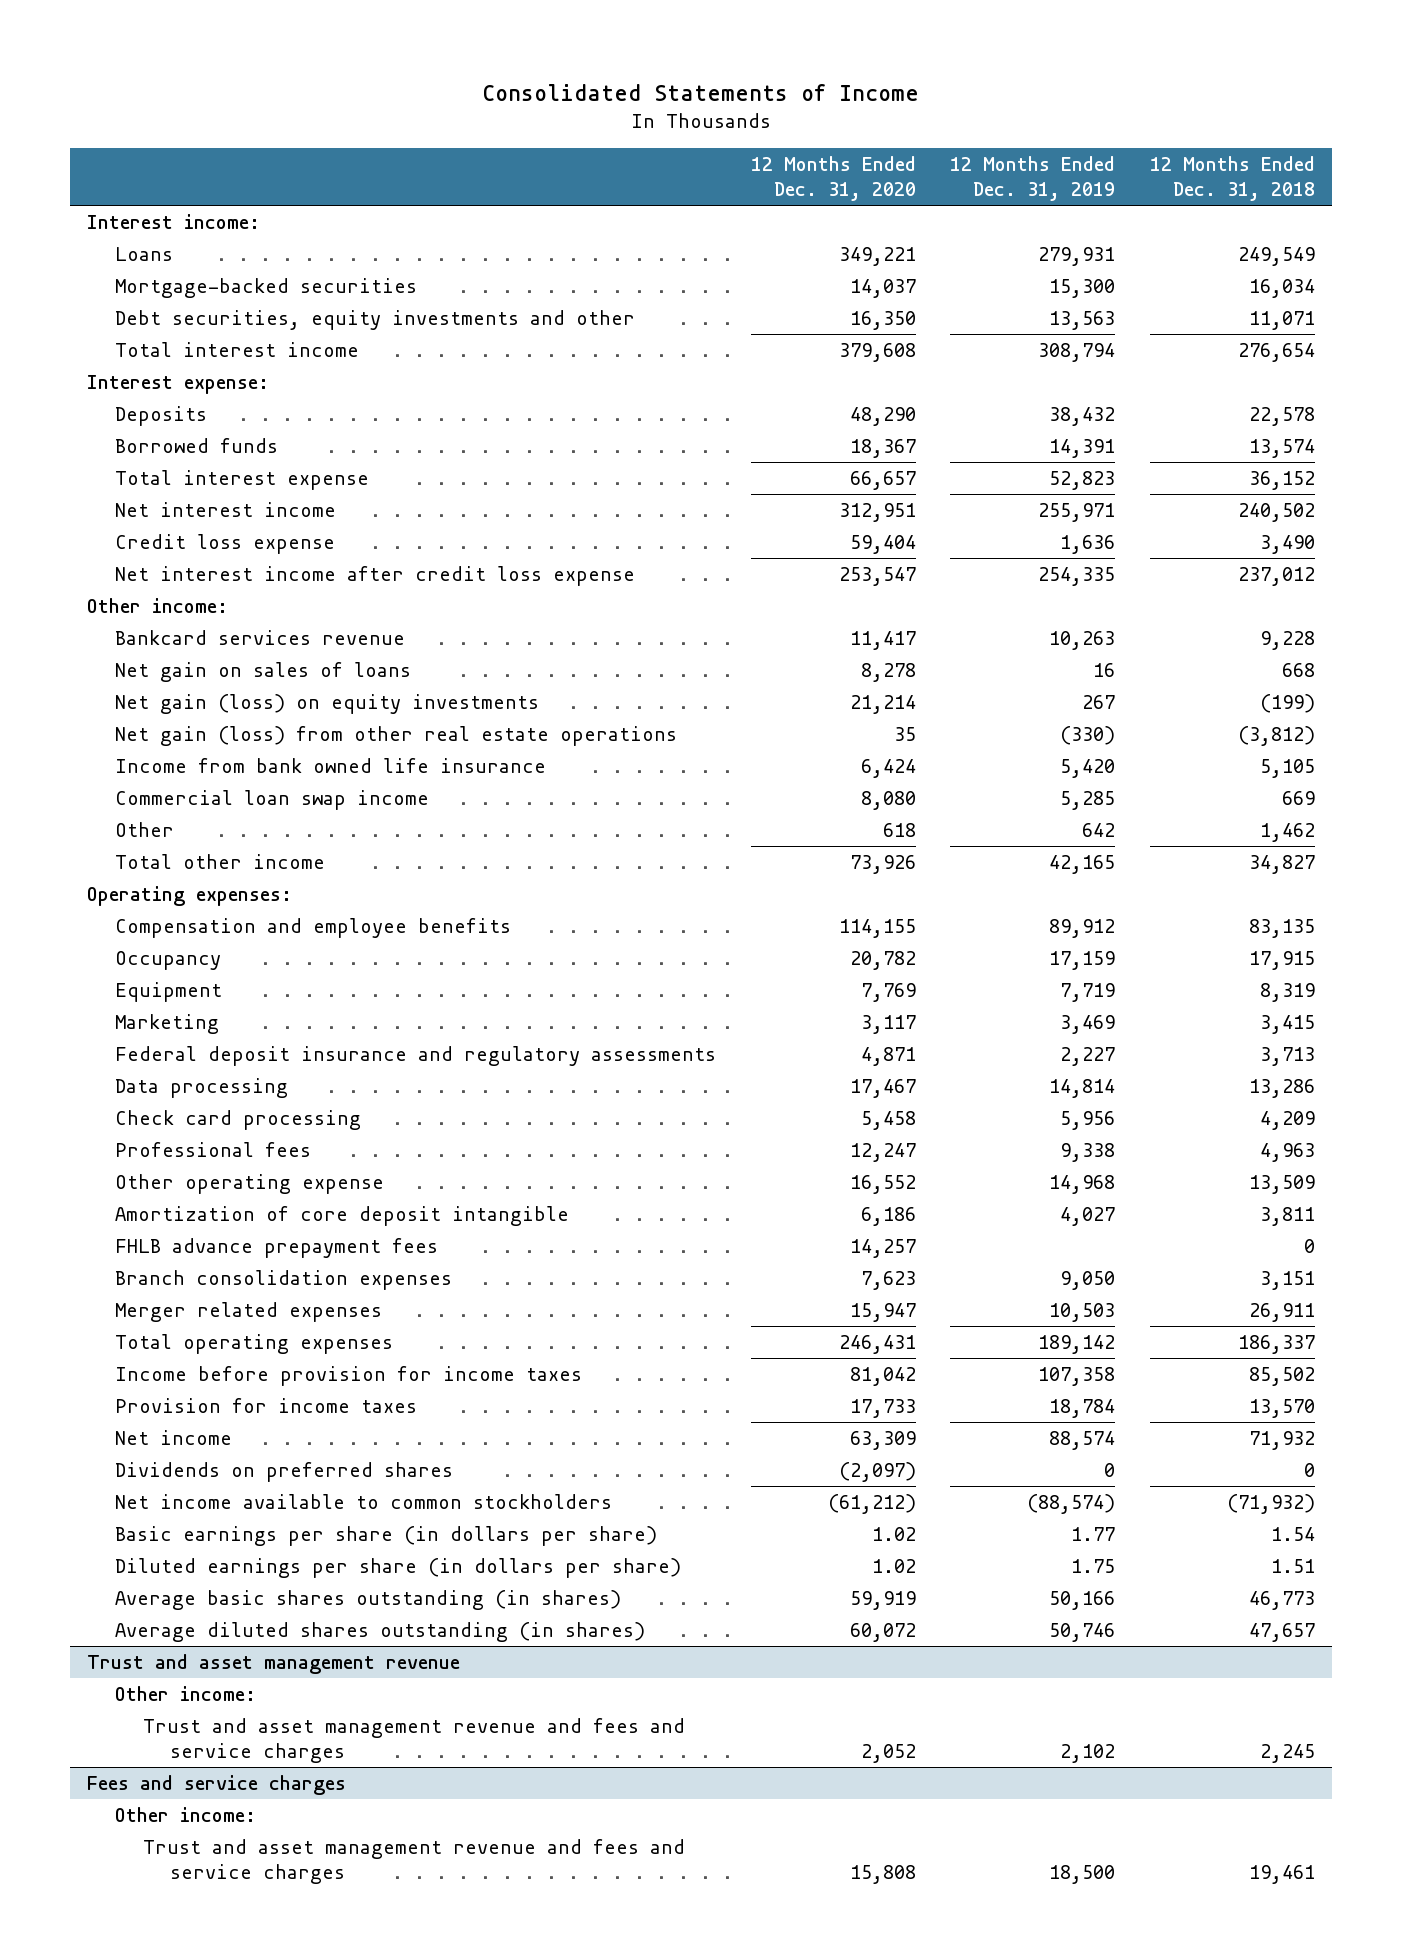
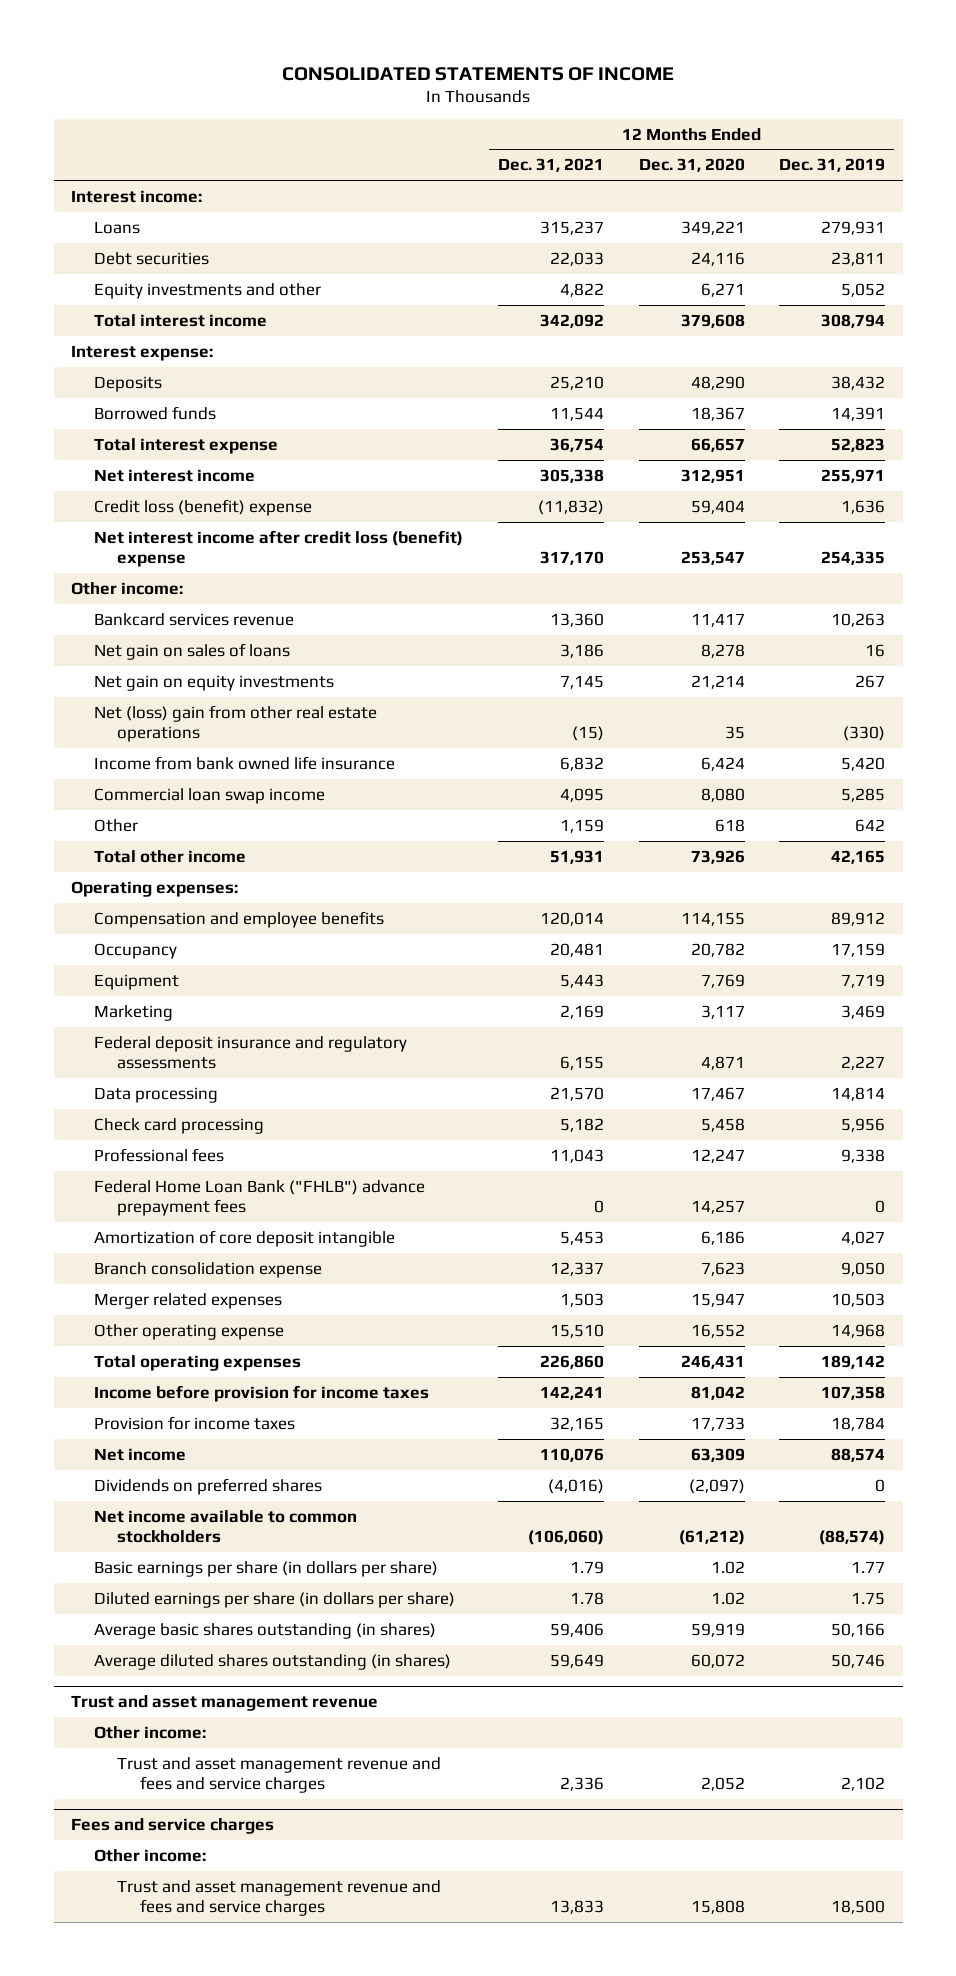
- Consolidated Statements of Income
+ CONSOLIDATED STATEMENTS OF INCOME
- | 12 Months Ended Dec. 31, 2020 | 12 Months Ended Dec. 31, 2019 | 12 Months Ended Dec. 31, 2018
+ | 12 Months Ended Dec. 31, 2021 | 12 Months Ended Dec. 31, 2020 | 12 Months Ended Dec. 31, 2019
- Mortgage-backed securities | 14,037 | 15,300 | 16,034
- Debt securities, equity investments and other | 16,350 | 13,563 | 11,071
+ Debt securities | 22,033 | 24,116 | 23,811
+ Equity investments and other | 4,822 | 6,271 | 5,052
- Credit loss expense | 59,404 | 1,636 | 3,490
- Net interest income after credit loss expense | 253,547 | 254,335 | 237,012
+ Credit loss (benefit) expense | (11,832) | 59,404 | 1,636
+ Net interest income after credit loss (benefit) expense | 317,170 | 253,547 | 254,335
- Net gain (loss) on equity investments | 21,214 | 267 | (199)
- Net gain (loss) from other real estate operations | 35 | (330) | (3,812)
+ Net gain on equity investments | 7,145 | 21,214 | 267
+ Net (loss) gain from other real estate operations | (15) | 35 | (330)
+ Federal Home Loan Bank ("FHLB") advance prepayment fees | 0 | 14,257 | 0
- FHLB advance prepayment fees | 14,257 | | 0
- Branch consolidation expenses | 7,623 | 9,050 | 3,151
+ Branch consolidation expense | 12,337 | 7,623 | 9,050
moved down: Other operating expense | 15,510 | 16,552 | 14,968

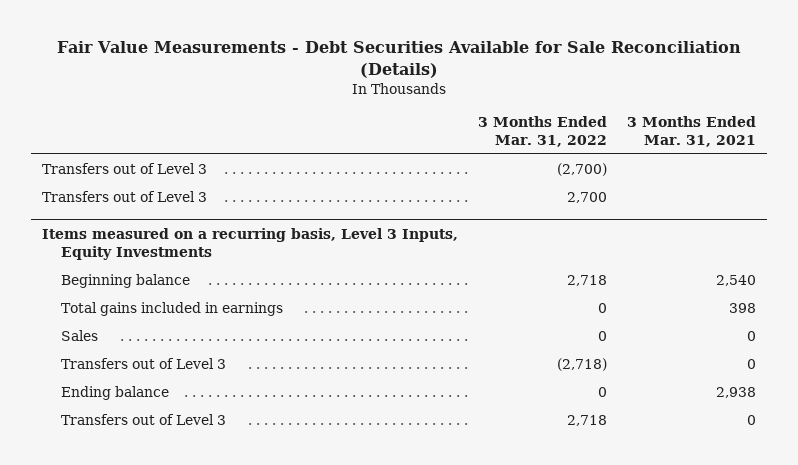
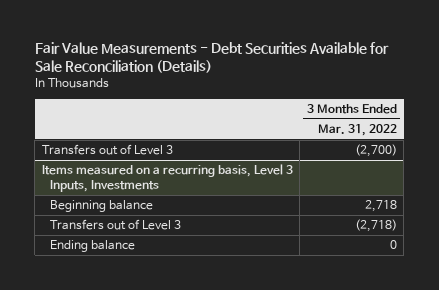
- | 3 Months Ended Mar. 31, 2022 | 3 Months Ended Mar. 31, 2021
+ | 3 Months Ended Mar. 31, 2022
- Transfers out of Level 3 | 2,700 |
- Items measured on a recurring basis, Level 3 Inputs, Equity Investments
+ Items measured on a recurring basis, Level 3 Inputs, Investments
- Total gains included in earnings | 0 | 398
- Sales | 0 | 0
- Transfers out of Level 3 | 2,718 | 0

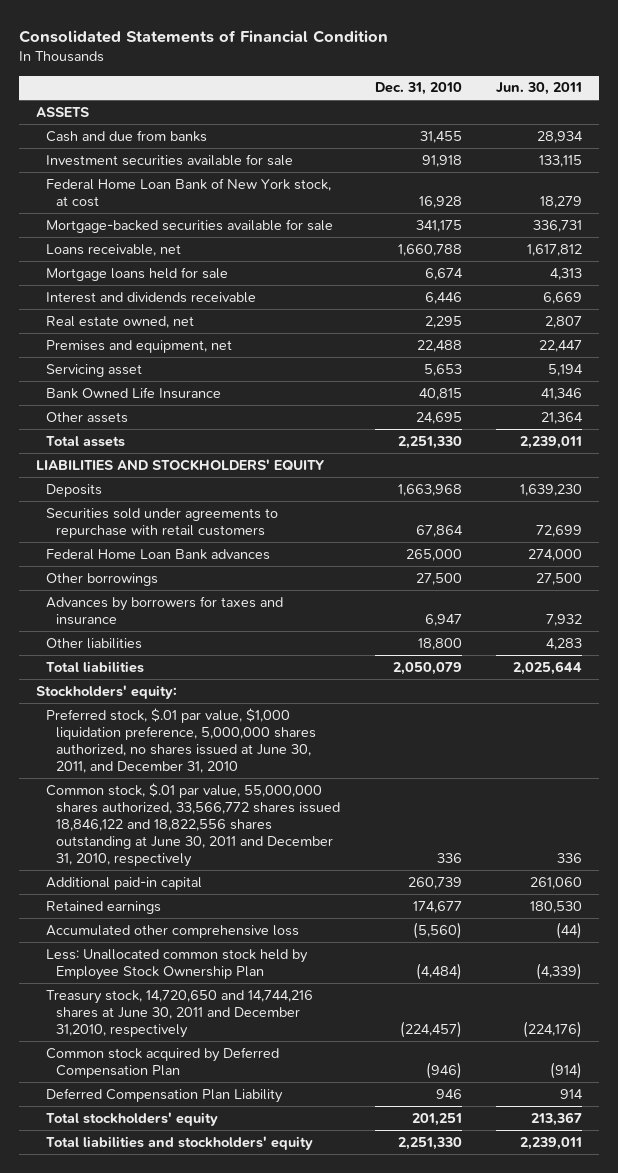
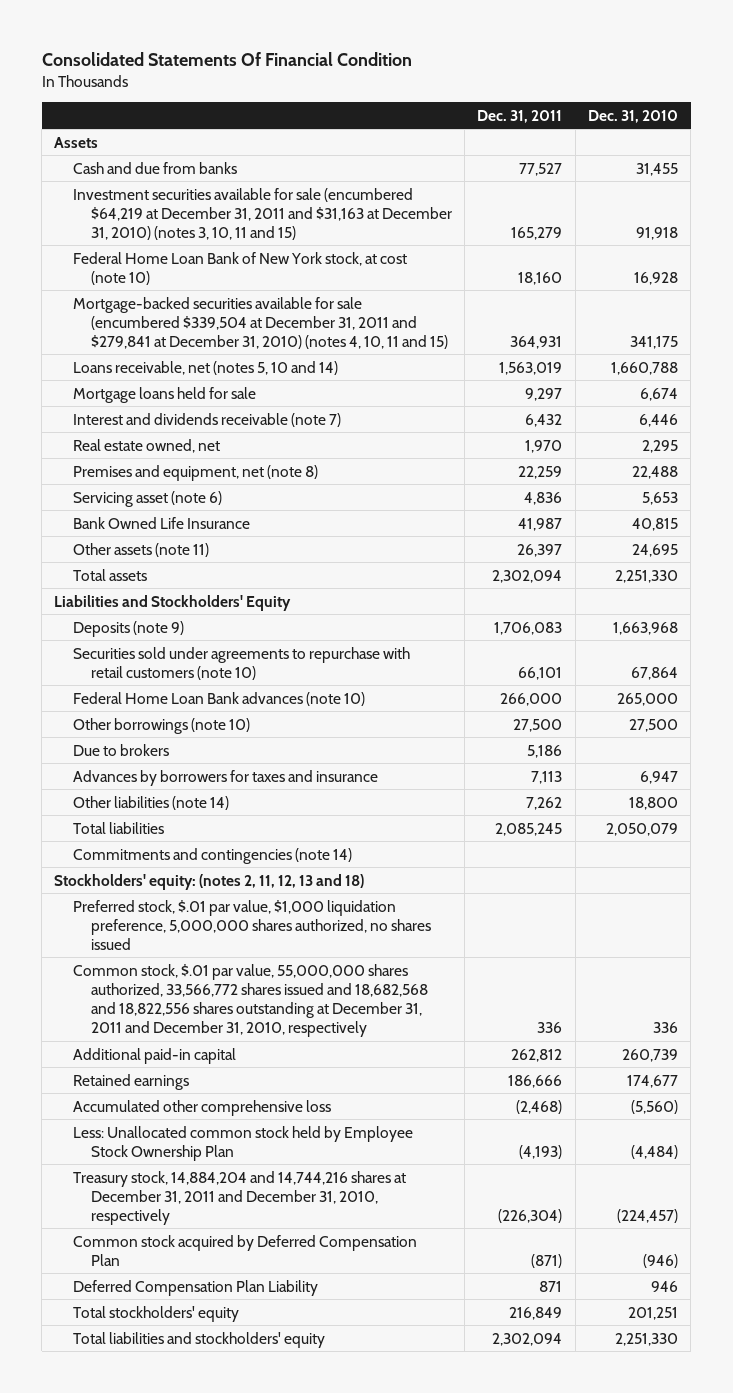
- Consolidated Statements of Financial Condition
+ Consolidated Statements Of Financial Condition
- | Dec. 31, 2010 | Jun. 30, 2011
+ | Dec. 31, 2011 | Dec. 31, 2010
- ASSETS
+ Assets
- Investment securities available for sale | 91,918 | 133,115
- Federal Home Loan Bank of New York stock, at cost | 16,928 | 18,279
- Mortgage-backed securities available for sale | 341,175 | 336,731
- Loans receivable, net | 1,660,788 | 1,617,812
+ Investment securities available for sale (encumbered $64,219 at December 31, 2011 and $31,163 at December 31, 2010) (notes 3, 10, 11 and 15) | 165,279 | 91,918
+ Federal Home Loan Bank of New York stock, at cost (note 10) | 18,160 | 16,928
+ Mortgage-backed securities available for sale (encumbered $339,504 at December 31, 2011 and $279,841 at December 31, 2010) (notes 4, 10, 11 and 15) | 364,931 | 341,175
+ Loans receivable, net (notes 5, 10 and 14) | 1,563,019 | 1,660,788
- Interest and dividends receivable | 6,446 | 6,669
+ Interest and dividends receivable (note 7) | 6,432 | 6,446
- Premises and equipment, net | 22,488 | 22,447
- Servicing asset | 5,653 | 5,194
+ Premises and equipment, net (note 8) | 22,259 | 22,488
+ Servicing asset (note 6) | 4,836 | 5,653
- Other assets | 24,695 | 21,364
+ Other assets (note 11) | 26,397 | 24,695
- LIABILITIES AND STOCKHOLDERS' EQUITY
- Deposits | 1,663,968 | 1,639,230
- Securities sold under agreements to repurchase with retail customers | 67,864 | 72,699
- Federal Home Loan Bank advances | 265,000 | 274,000
- Other borrowings | 27,500 | 27,500
+ Liabilities and Stockholders' Equity
+ Deposits (note 9) | 1,706,083 | 1,663,968
+ Securities sold under agreements to repurchase with retail customers (note 10) | 66,101 | 67,864
+ Federal Home Loan Bank advances (note 10) | 266,000 | 265,000
+ Other borrowings (note 10) | 27,500 | 27,500
+ Due to brokers | 5,186 |
- Other liabilities | 18,800 | 4,283
+ Other liabilities (note 14) | 7,262 | 18,800
- Stockholders' equity:
- Preferred stock, $.01 par value, $1,000 liquidation preference, 5,000,000 shares authorized, no shares issued at June 30, 2011, and December 31, 2010
- Common stock, $.01 par value, 55,000,000 shares authorized, 33,566,772 shares issued 18,846,122 and 18,822,556 shares outstanding at June 30, 2011 and December 31, 2010, respectively | 336 | 336
+ Commitments and contingencies (note 14)
+ Stockholders' equity: (notes 2, 11, 12, 13 and 18)
+ Preferred stock, $.01 par value, $1,000 liquidation preference, 5,000,000 shares authorized, no shares issued
+ Common stock, $.01 par value, 55,000,000 shares authorized, 33,566,772 shares issued and 18,682,568 and 18,822,556 shares outstanding at December 31, 2011 and December 31, 2010, respectively | 336 | 336
- Treasury stock, 14,720,650 and 14,744,216 shares at June 30, 2011 and December 31,2010, respectively | (224,457) | (224,176)
+ Treasury stock, 14,884,204 and 14,744,216 shares at December 31, 2011 and December 31, 2010, respectively | (226,304) | (224,457)

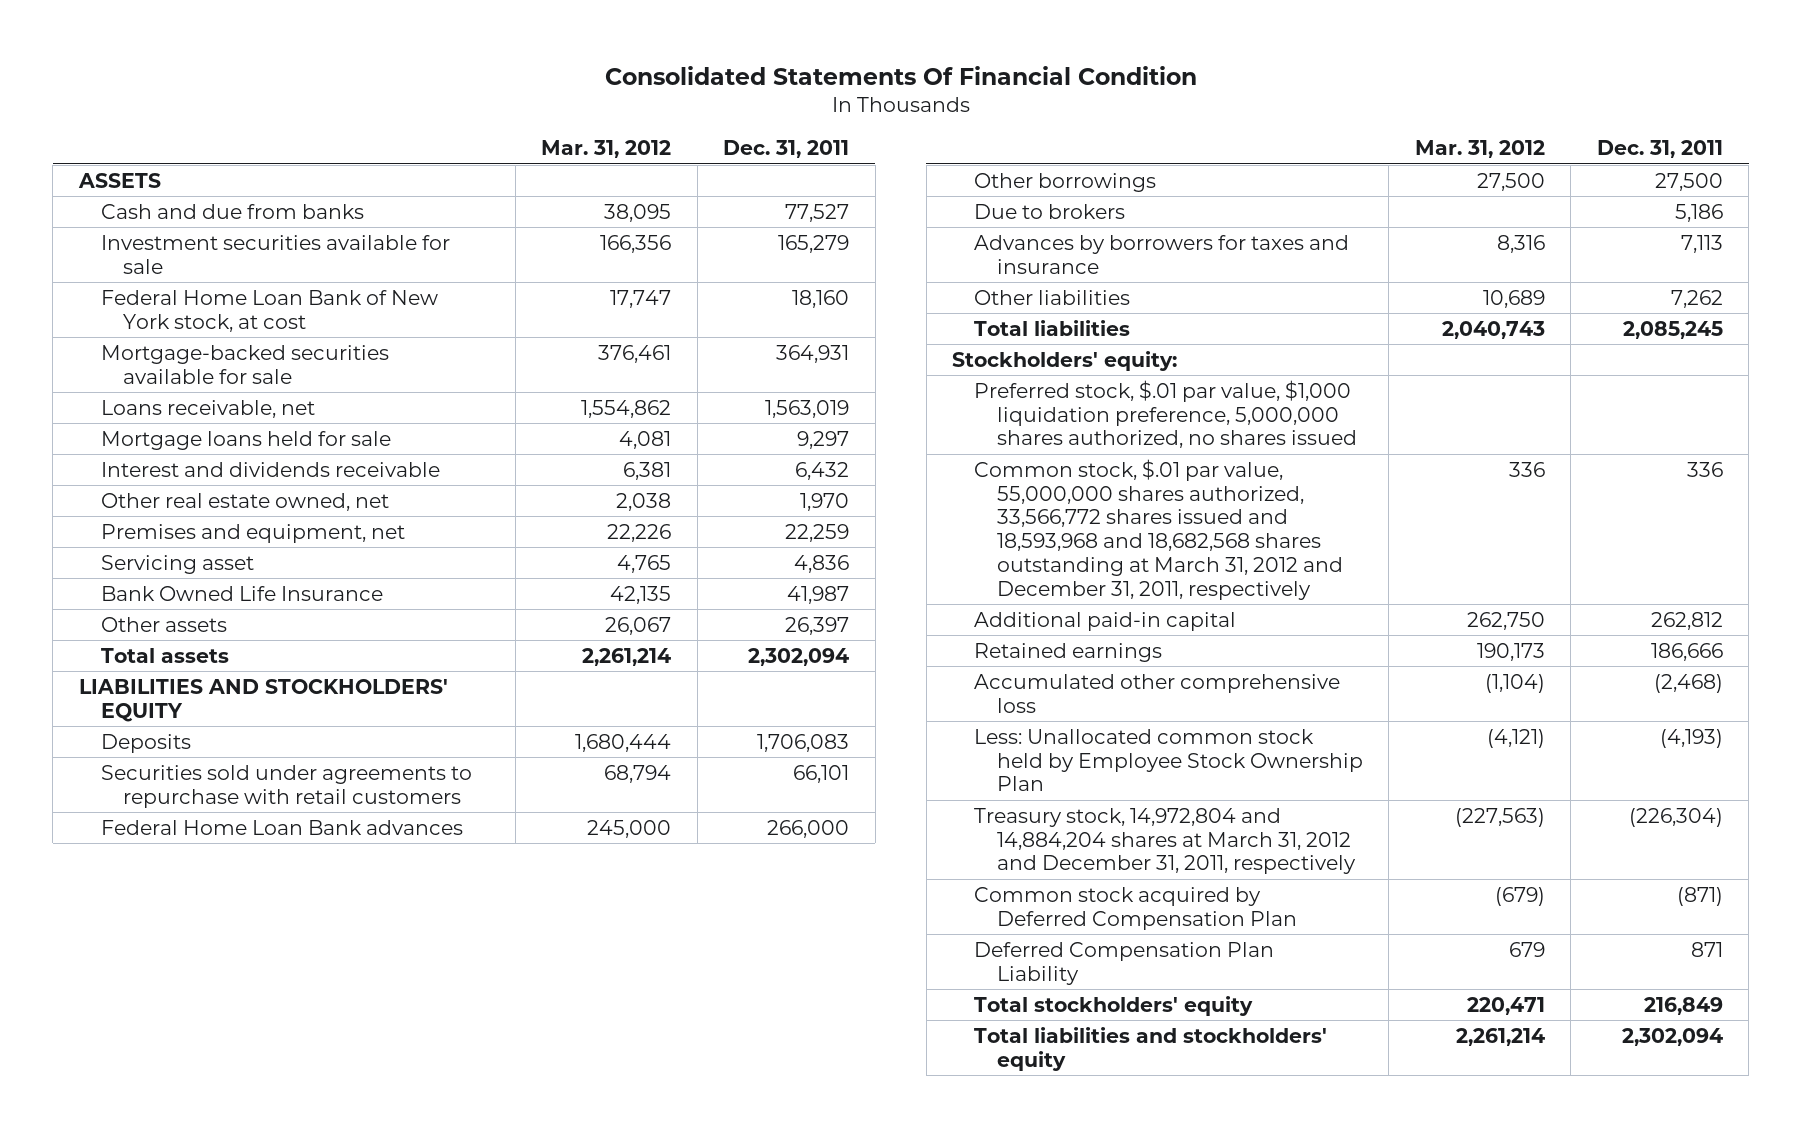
- | Dec. 31, 2011 | Dec. 31, 2010
+ | Mar. 31, 2012 | Dec. 31, 2011
- Assets
+ ASSETS
- Investment securities available for sale (encumbered $64,219 at December 31, 2011 and $31,163 at December 31, 2010) (notes 3, 10, 11 and 15) | 165,279 | 91,918
- Federal Home Loan Bank of New York stock, at cost (note 10) | 18,160 | 16,928
- Mortgage-backed securities available for sale (encumbered $339,504 at December 31, 2011 and $279,841 at December 31, 2010) (notes 4, 10, 11 and 15) | 364,931 | 341,175
- Loans receivable, net (notes 5, 10 and 14) | 1,563,019 | 1,660,788
+ Investment securities available for sale | 166,356 | 165,279
+ Federal Home Loan Bank of New York stock, at cost | 17,747 | 18,160
+ Mortgage-backed securities available for sale | 376,461 | 364,931
+ Loans receivable, net | 1,554,862 | 1,563,019
- Interest and dividends receivable (note 7) | 6,432 | 6,446
- Real estate owned, net | 1,970 | 2,295
- Premises and equipment, net (note 8) | 22,259 | 22,488
- Servicing asset (note 6) | 4,836 | 5,653
+ Interest and dividends receivable | 6,381 | 6,432
+ Other real estate owned, net | 2,038 | 1,970
+ Premises and equipment, net | 22,226 | 22,259
+ Servicing asset | 4,765 | 4,836
- Other assets (note 11) | 26,397 | 24,695
+ Other assets | 26,067 | 26,397
- Liabilities and Stockholders' Equity
- Deposits (note 9) | 1,706,083 | 1,663,968
- Securities sold under agreements to repurchase with retail customers (note 10) | 66,101 | 67,864
- Federal Home Loan Bank advances (note 10) | 266,000 | 265,000
- Other borrowings (note 10) | 27,500 | 27,500
+ LIABILITIES AND STOCKHOLDERS' EQUITY
+ Deposits | 1,680,444 | 1,706,083
+ Securities sold under agreements to repurchase with retail customers | 68,794 | 66,101
+ Federal Home Loan Bank advances | 245,000 | 266,000
+ Other borrowings | 27,500 | 27,500
- Other liabilities (note 14) | 7,262 | 18,800
+ Other liabilities | 10,689 | 7,262
- Commitments and contingencies (note 14)
- Stockholders' equity: (notes 2, 11, 12, 13 and 18)
+ Stockholders' equity:
- Common stock, $.01 par value, 55,000,000 shares authorized, 33,566,772 shares issued and 18,682,568 and 18,822,556 shares outstanding at December 31, 2011 and December 31, 2010, respectively | 336 | 336
+ Common stock, $.01 par value, 55,000,000 shares authorized, 33,566,772 shares issued and 18,593,968 and 18,682,568 shares outstanding at March 31, 2012 and December 31, 2011, respectively | 336 | 336
- Treasury stock, 14,884,204 and 14,744,216 shares at December 31, 2011 and December 31, 2010, respectively | (226,304) | (224,457)
+ Treasury stock, 14,972,804 and 14,884,204 shares at March 31, 2012 and December 31, 2011, respectively | (227,563) | (226,304)

